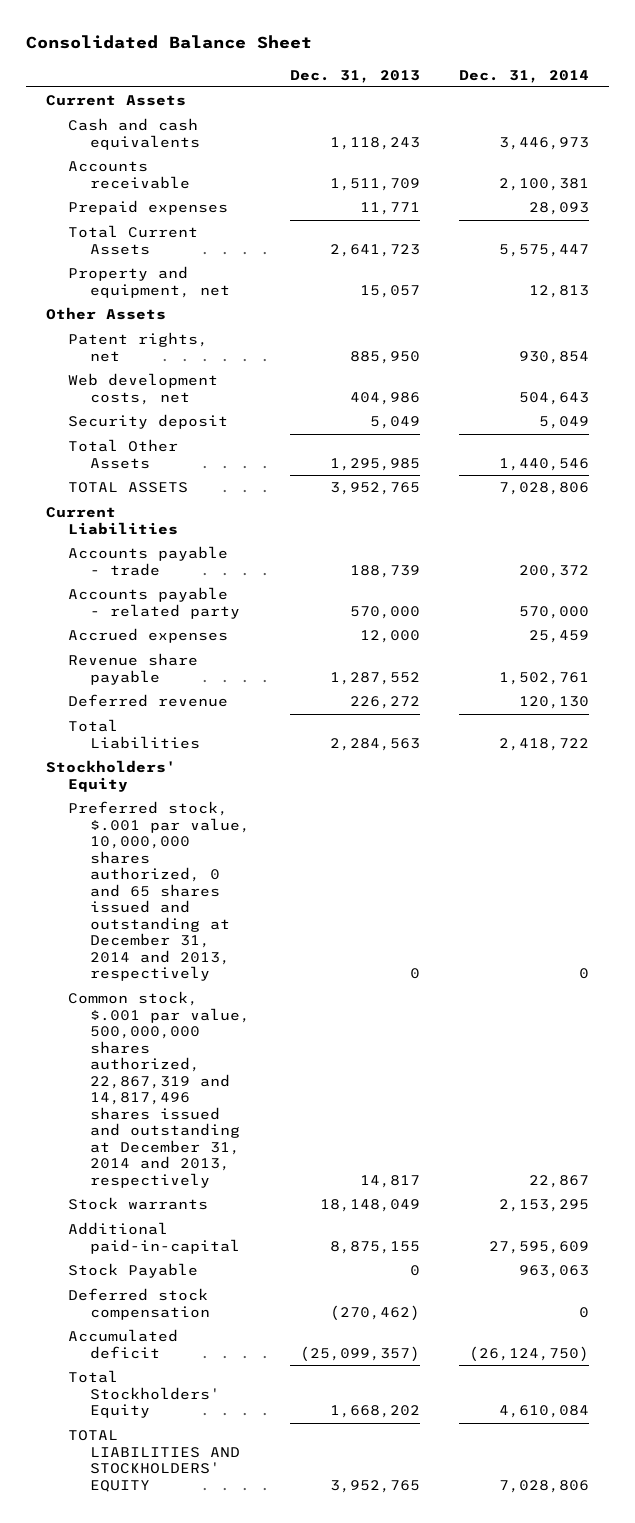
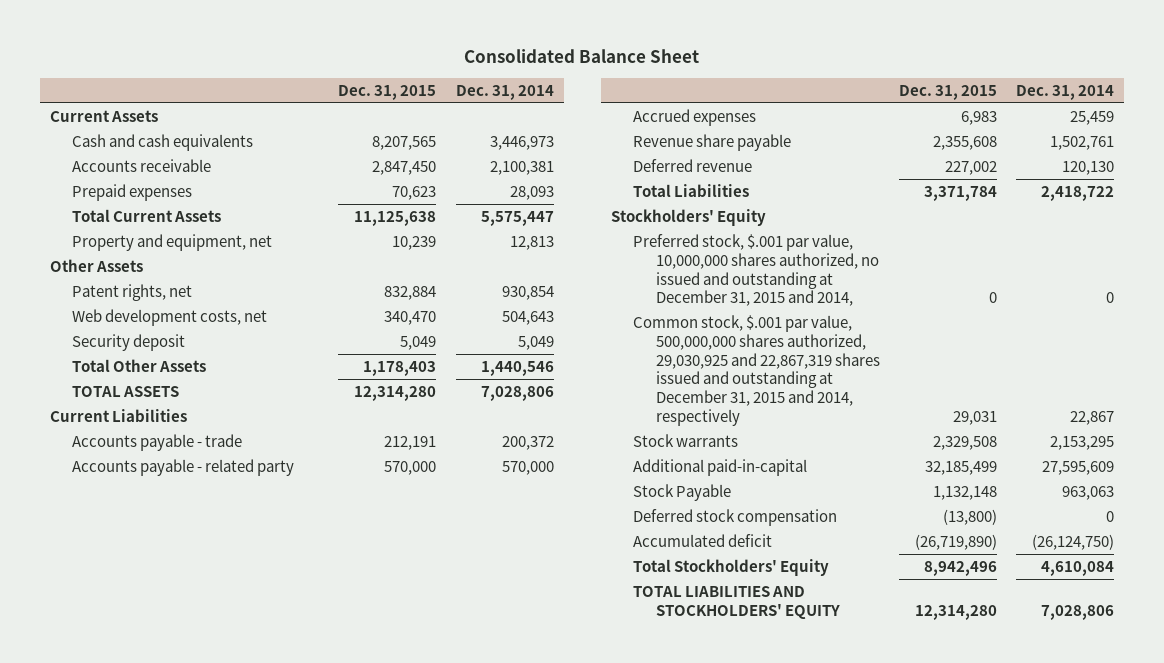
- | Dec. 31, 2013 | Dec. 31, 2014
+ | Dec. 31, 2015 | Dec. 31, 2014
- Preferred stock, $.001 par value, 10,000,000 shares authorized, 0 and 65 shares issued and outstanding at December 31, 2014 and 2013, respectively | 0 | 0
- Common stock, $.001 par value, 500,000,000 shares authorized, 22,867,319 and 14,817,496 shares issued and outstanding at December 31, 2014 and 2013, respectively | 14,817 | 22,867
+ Preferred stock, $.001 par value, 10,000,000 shares authorized, no issued and outstanding at December 31, 2015 and 2014, | 0 | 0
+ Common stock, $.001 par value, 500,000,000 shares authorized, 29,030,925 and 22,867,319 shares issued and outstanding at December 31, 2015 and 2014, respectively | 29,031 | 22,867

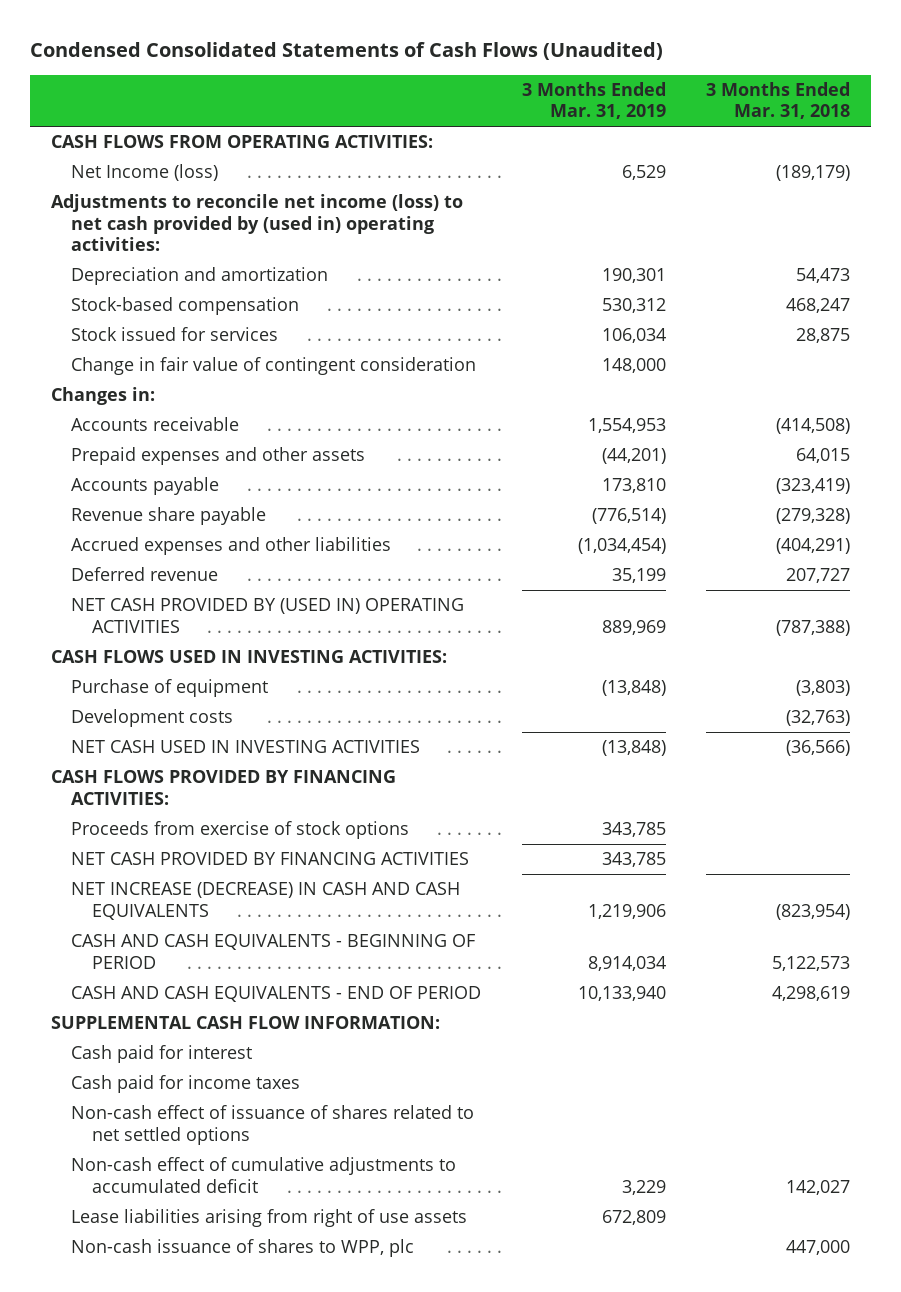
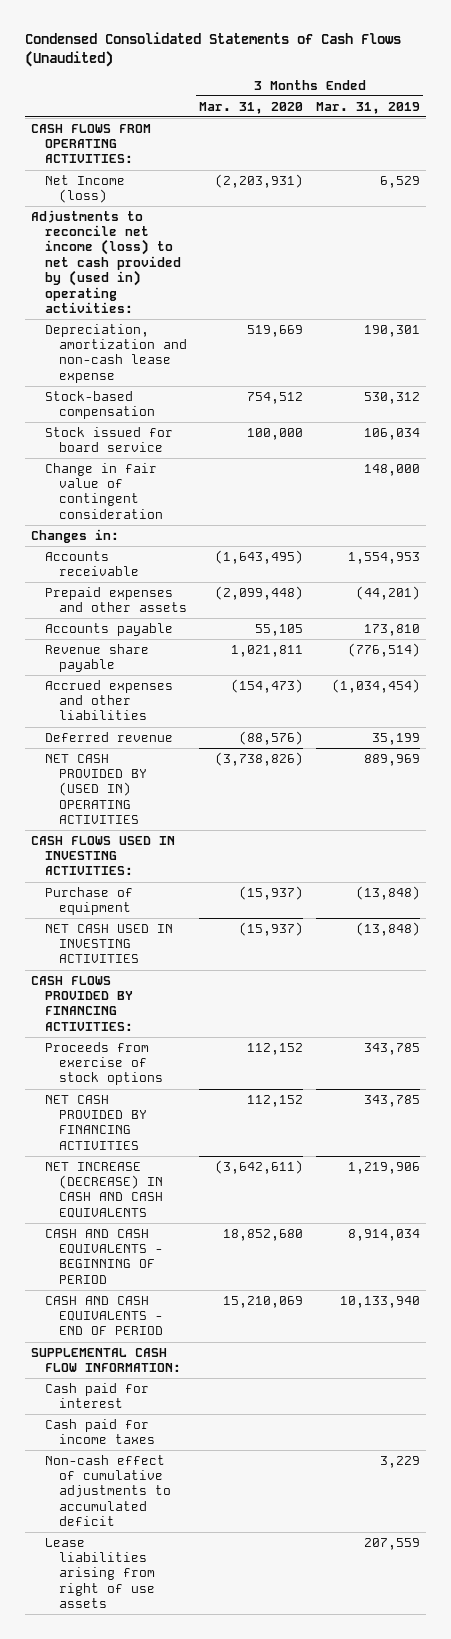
- | 3 Months Ended Mar. 31, 2019 | 3 Months Ended Mar. 31, 2018
+ | 3 Months Ended Mar. 31, 2020 | 3 Months Ended Mar. 31, 2019
- Depreciation and amortization | 190,301 | 54,473
+ Depreciation, amortization and non-cash lease expense | 519,669 | 190,301
- Stock issued for services | 106,034 | 28,875
+ Stock issued for board service | 100,000 | 106,034
- Development costs | | (32,763)
- Non-cash effect of issuance of shares related to net settled options
- Lease liabilities arising from right of use assets | 672,809 |
- Non-cash issuance of shares to WPP, plc | | 447,000
+ Lease liabilities arising from right of use assets | | 207,559

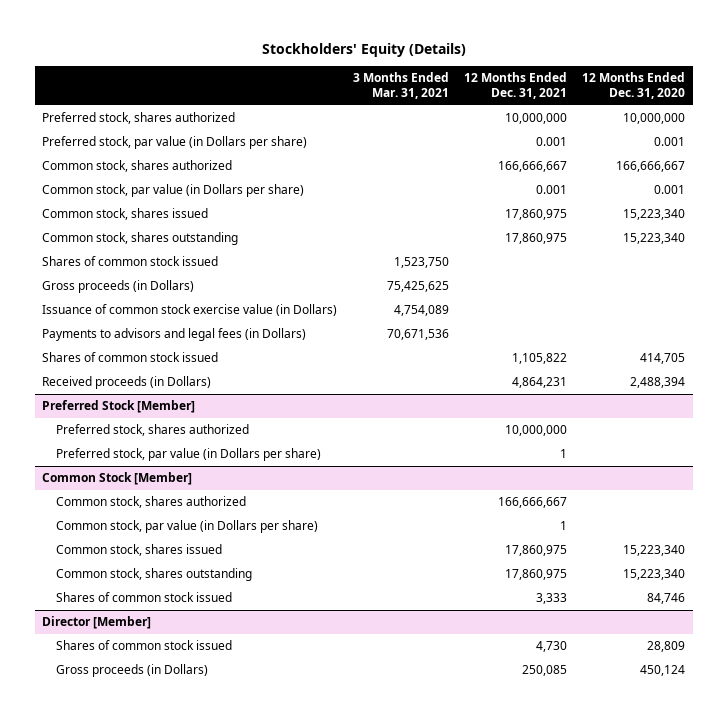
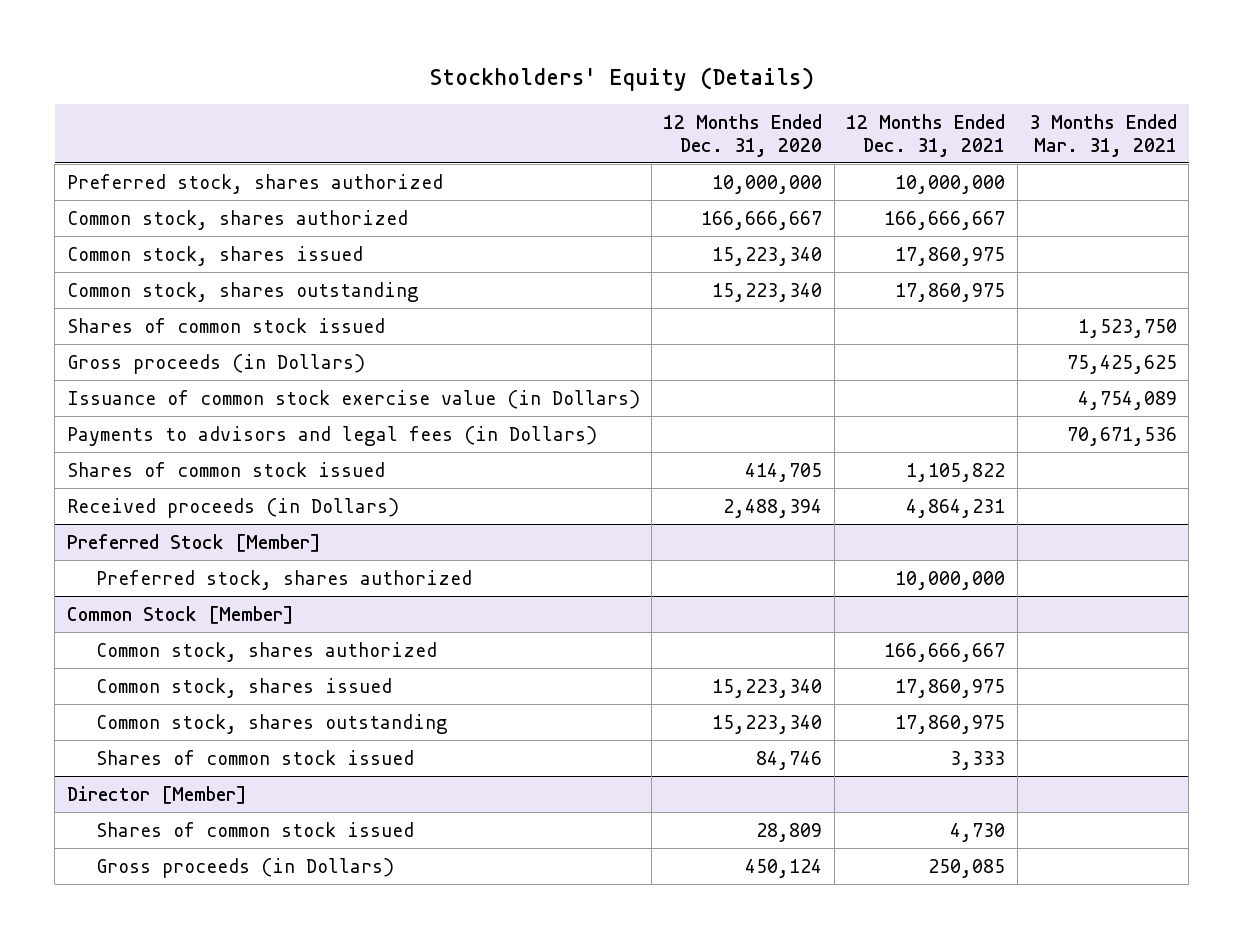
- | 3 Months Ended Mar. 31, 2021 | 12 Months Ended Dec. 31, 2021 | 12 Months Ended Dec. 31, 2020
+ | 12 Months Ended Dec. 31, 2020 | 12 Months Ended Dec. 31, 2021 | 3 Months Ended Mar. 31, 2021
- Preferred stock, par value (in Dollars per share) | | 0.001 | 0.001
- Common stock, par value (in Dollars per share) | | 0.001 | 0.001
@ Preferred Stock [Member]
- Preferred stock, par value (in Dollars per share) | | 1 |
@ Common Stock [Member]
- Common stock, par value (in Dollars per share) | | 1 |

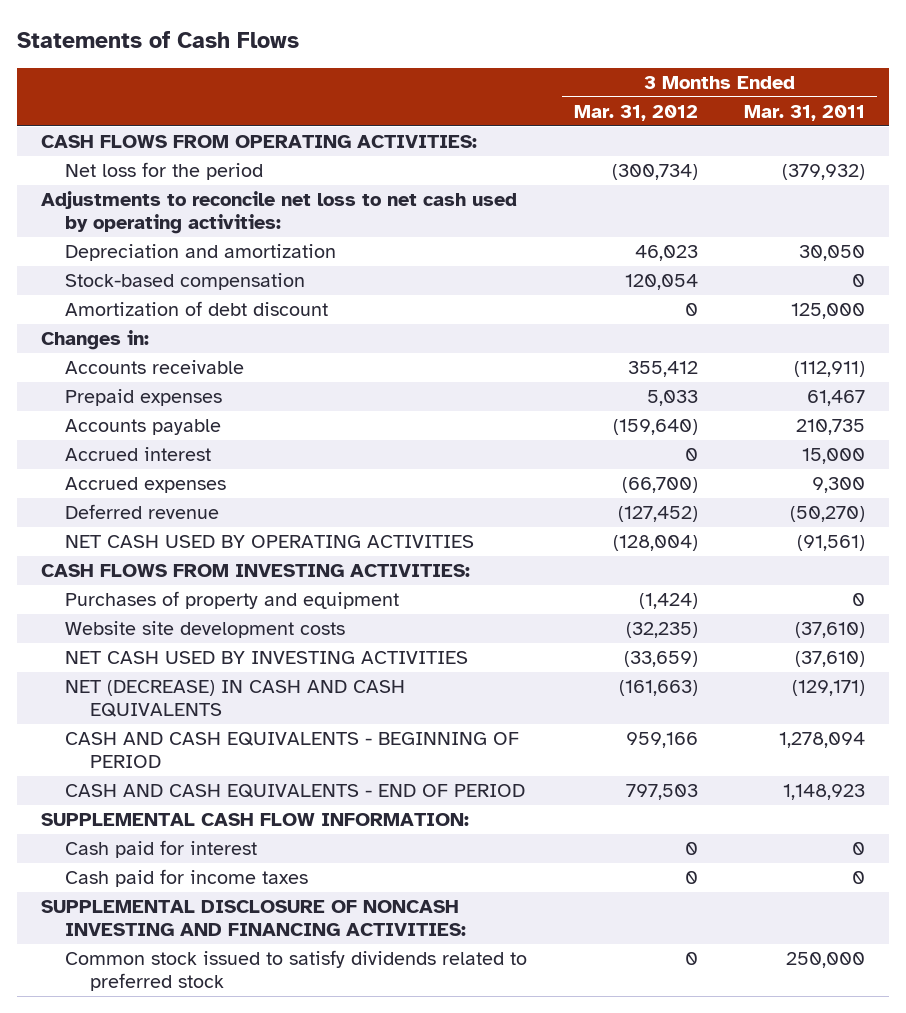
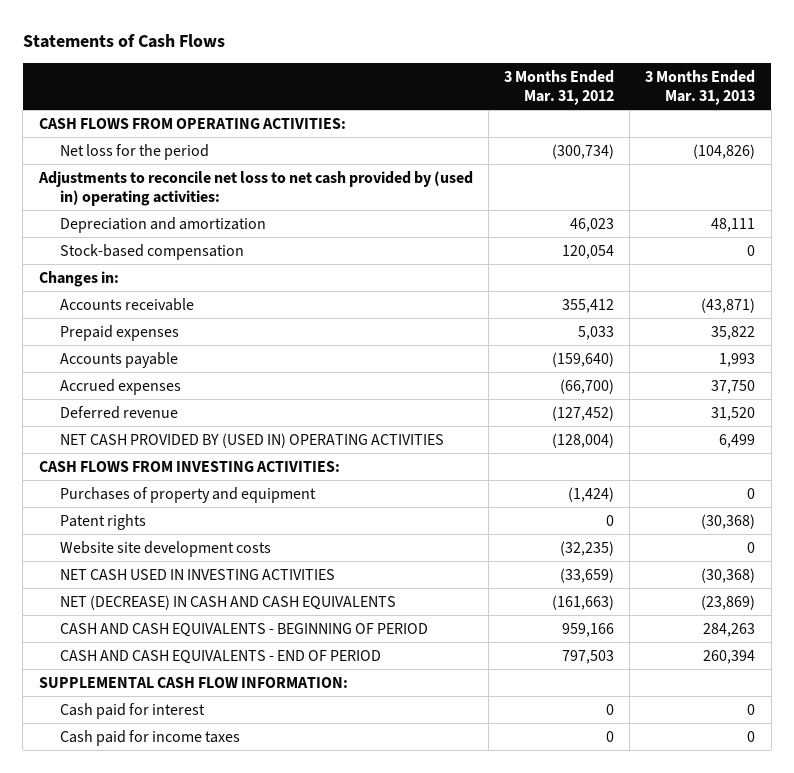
- | 3 Months Ended Mar. 31, 2012 | 3 Months Ended Mar. 31, 2011
+ | 3 Months Ended Mar. 31, 2012 | 3 Months Ended Mar. 31, 2013
- Adjustments to reconcile net loss to net cash used by operating activities:
+ Adjustments to reconcile net loss to net cash provided by (used in) operating activities:
- Amortization of debt discount | 0 | 125,000
- Accrued interest | 0 | 15,000
- NET CASH USED BY OPERATING ACTIVITIES | (128,004) | (91,561)
+ NET CASH PROVIDED BY (USED IN) OPERATING ACTIVITIES | (128,004) | 6,499
+ Patent rights | 0 | (30,368)
- NET CASH USED BY INVESTING ACTIVITIES | (33,659) | (37,610)
+ NET CASH USED IN INVESTING ACTIVITIES | (33,659) | (30,368)
- SUPPLEMENTAL DISCLOSURE OF NONCASH INVESTING AND FINANCING ACTIVITIES:
- Common stock issued to satisfy dividends related to preferred stock | 0 | 250,000

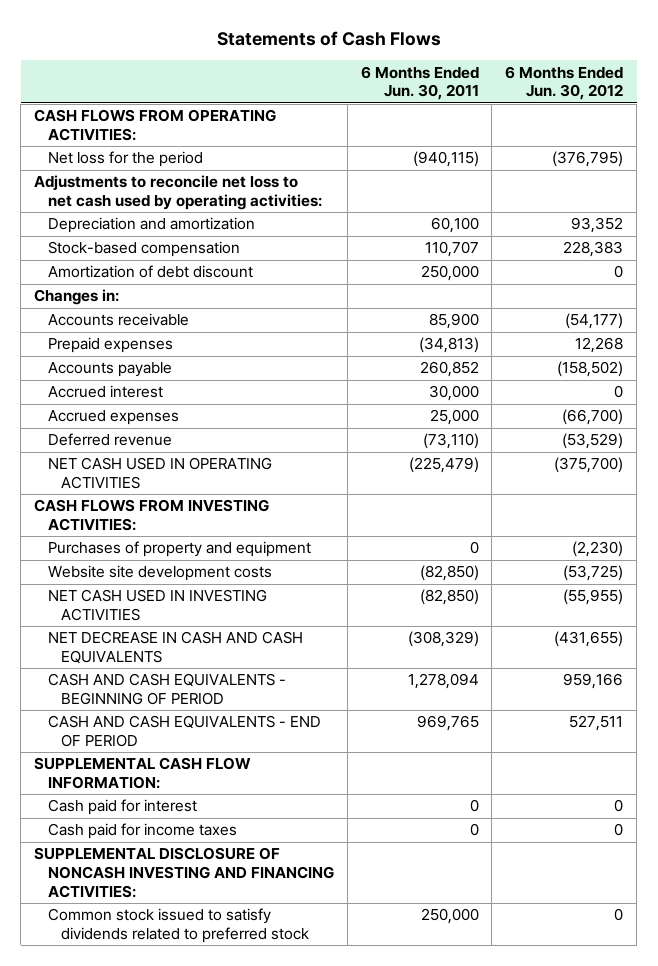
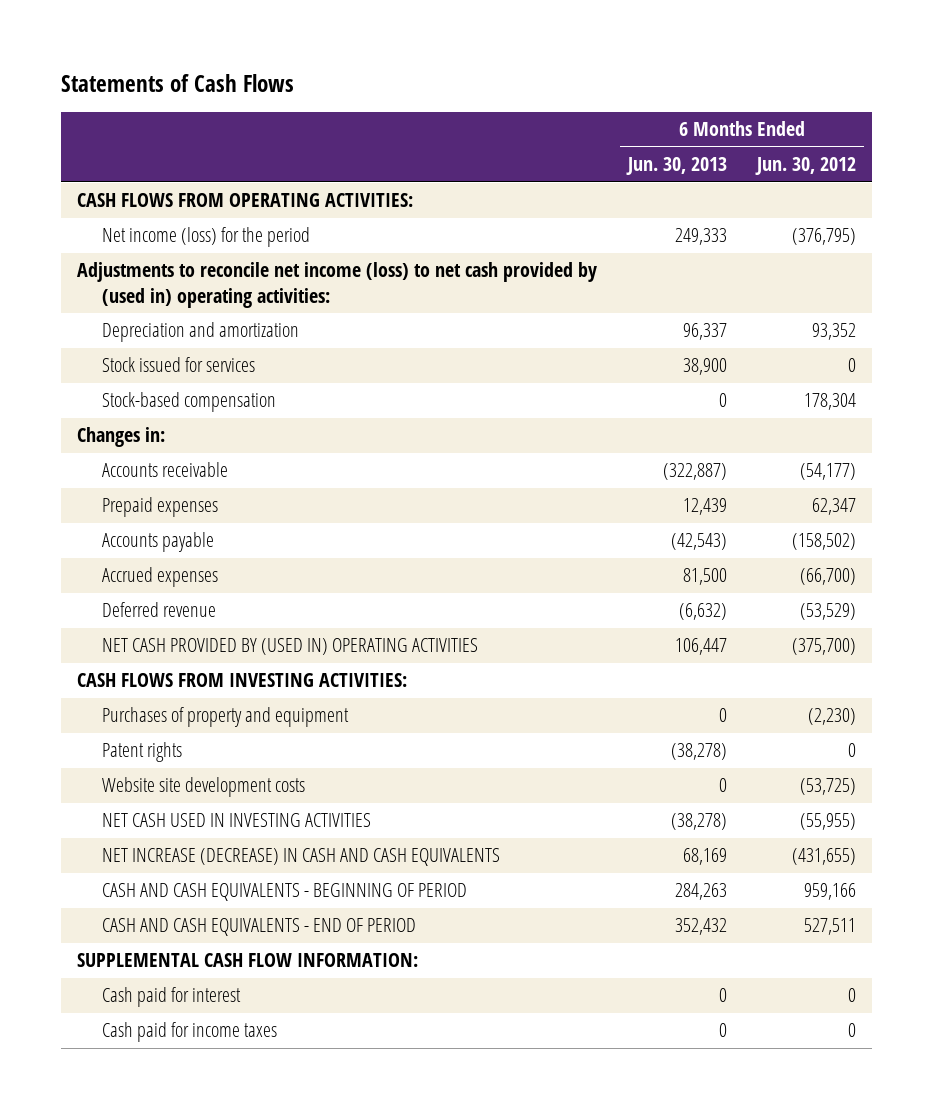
- | 6 Months Ended Jun. 30, 2011 | 6 Months Ended Jun. 30, 2012
+ | 6 Months Ended Jun. 30, 2013 | 6 Months Ended Jun. 30, 2012
- Net loss for the period | (940,115) | (376,795)
- Adjustments to reconcile net loss to net cash used by operating activities:
+ Net income (loss) for the period | 249,333 | (376,795)
+ Adjustments to reconcile net income (loss) to net cash provided by (used in) operating activities:
- Stock-based compensation | 110,707 | 228,383
- Amortization of debt discount | 250,000 | 0
+ Stock issued for services | 38,900 | 0
+ Stock-based compensation | 0 | 178,304
- Prepaid expenses | (34,813) | 12,268
+ Prepaid expenses | 12,439 | 62,347
- Accrued interest | 30,000 | 0
- NET CASH USED IN OPERATING ACTIVITIES | (225,479) | (375,700)
+ NET CASH PROVIDED BY (USED IN) OPERATING ACTIVITIES | 106,447 | (375,700)
+ Patent rights | (38,278) | 0
- NET DECREASE IN CASH AND CASH EQUIVALENTS | (308,329) | (431,655)
+ NET INCREASE (DECREASE) IN CASH AND CASH EQUIVALENTS | 68,169 | (431,655)
- SUPPLEMENTAL DISCLOSURE OF NONCASH INVESTING AND FINANCING ACTIVITIES:
- Common stock issued to satisfy dividends related to preferred stock | 250,000 | 0

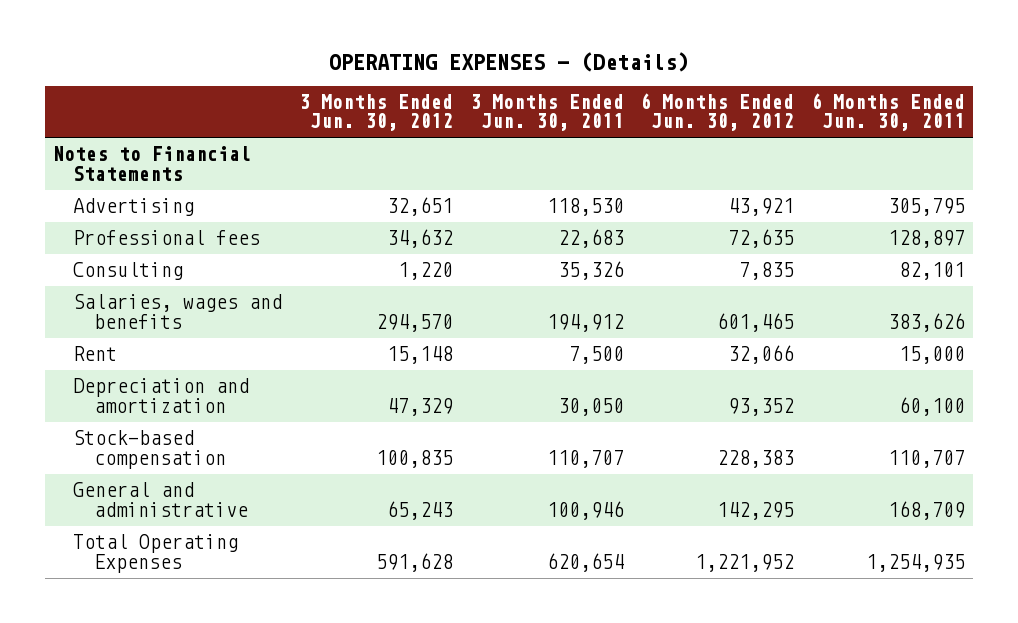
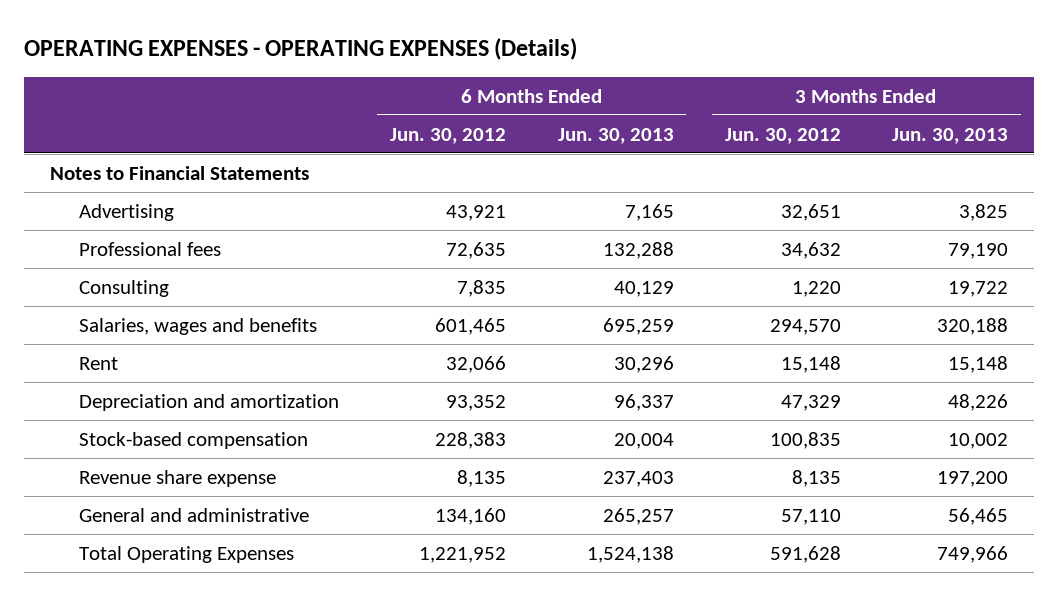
- OPERATING EXPENSES - (Details)
+ OPERATING EXPENSES - OPERATING EXPENSES (Details)
- | 3 Months Ended Jun. 30, 2012 | 3 Months Ended Jun. 30, 2011 | 6 Months Ended Jun. 30, 2012 | 6 Months Ended Jun. 30, 2011
+ | 6 Months Ended Jun. 30, 2012 | 6 Months Ended Jun. 30, 2013 | 3 Months Ended Jun. 30, 2012 | 3 Months Ended Jun. 30, 2013
- General and administrative | 65,243 | 100,946 | 142,295 | 168,709
+ Revenue share expense | 8,135 | 237,403 | 8,135 | 197,200
+ General and administrative | 134,160 | 265,257 | 57,110 | 56,465

